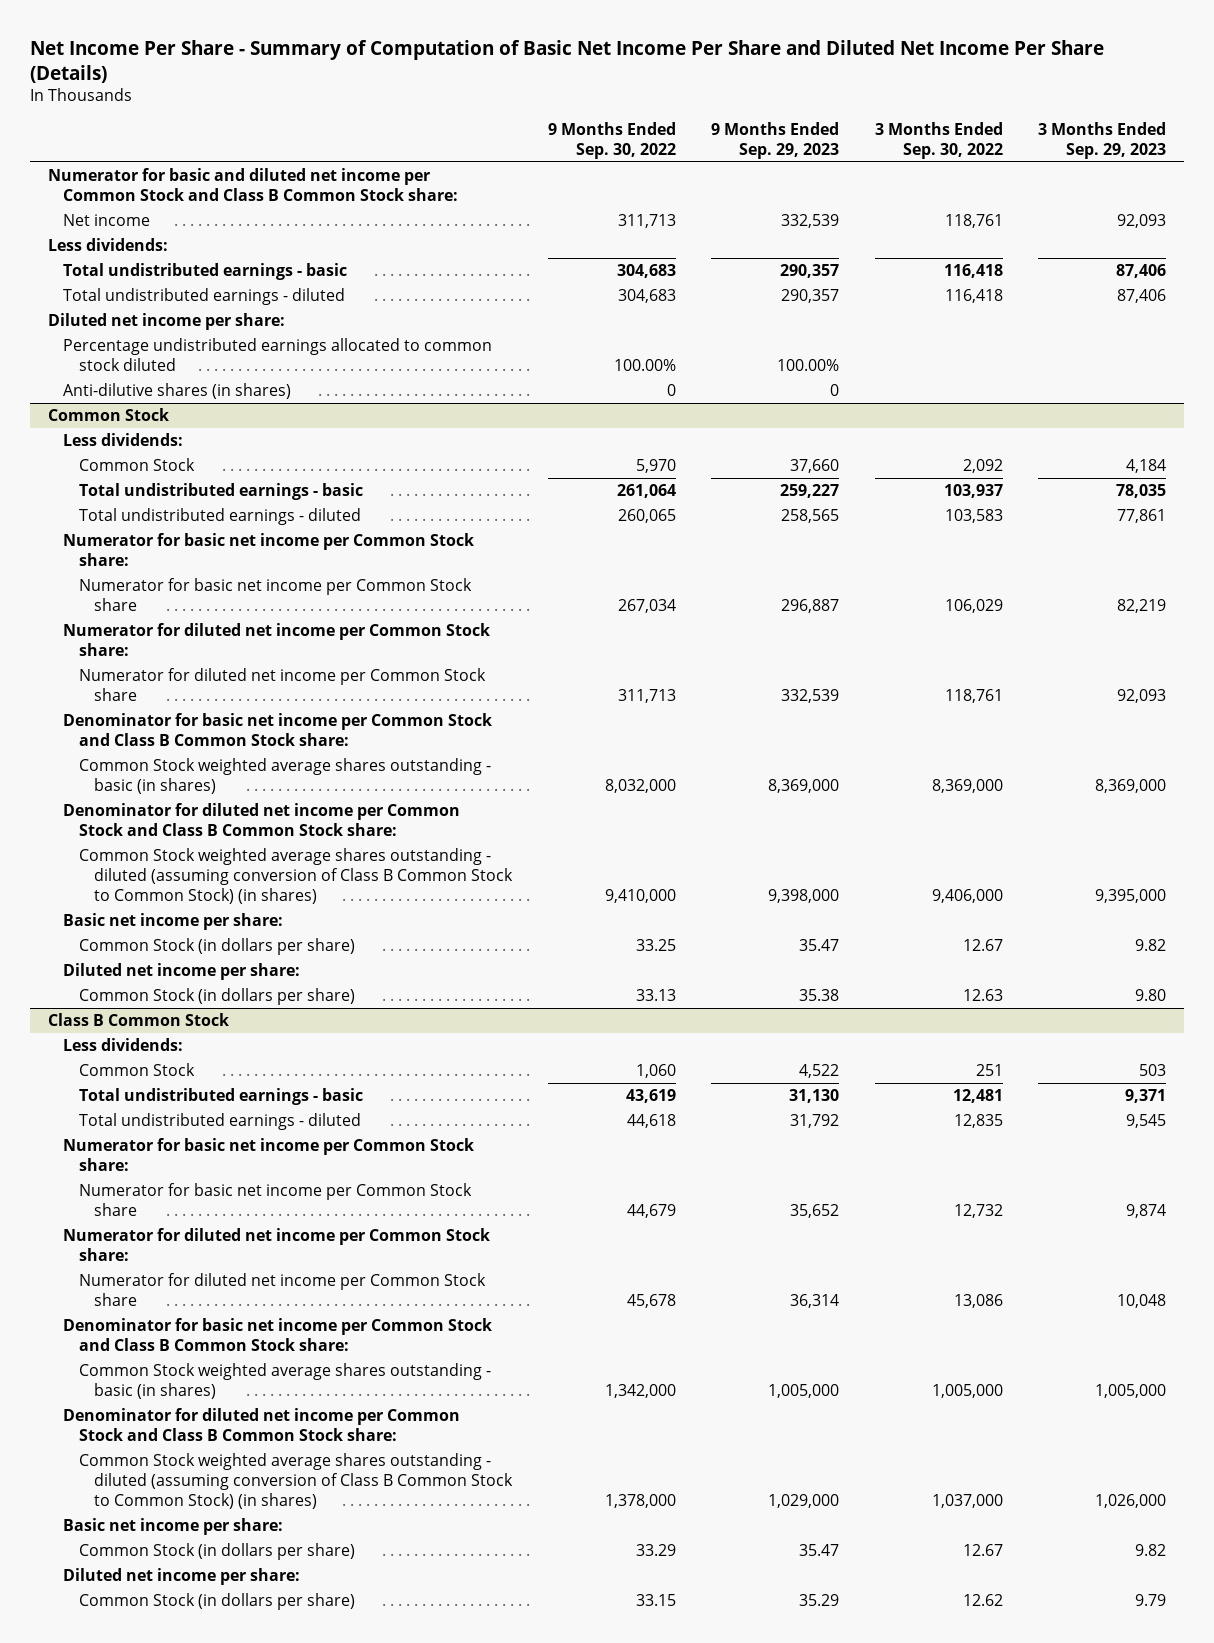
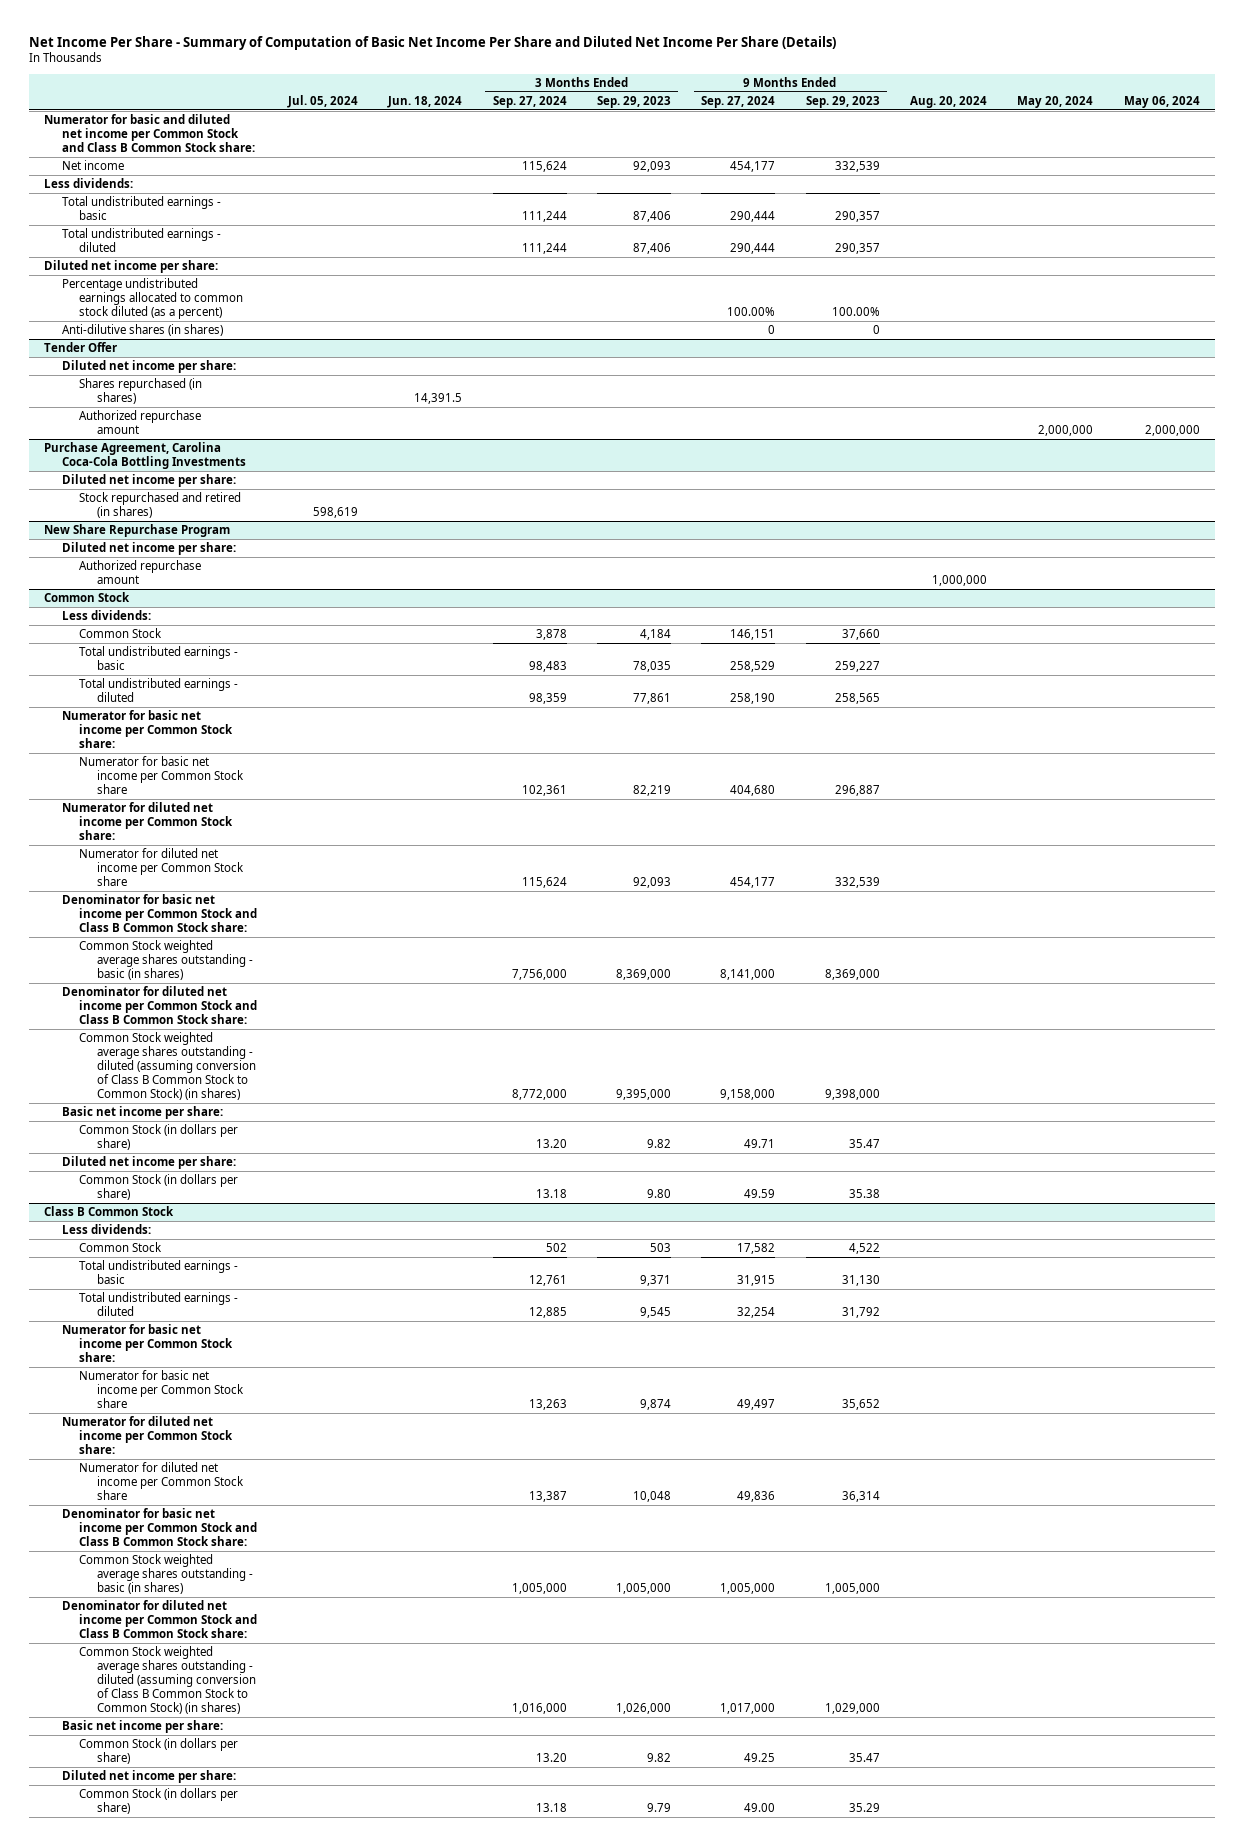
- | 9 Months Ended Sep. 30, 2022 | 9 Months Ended Sep. 29, 2023 | 3 Months Ended Sep. 30, 2022 | 3 Months Ended Sep. 29, 2023
+ | Jul. 05, 2024 | Jun. 18, 2024 | 3 Months Ended Sep. 27, 2024 | 3 Months Ended Sep. 29, 2023 | 9 Months Ended Sep. 27, 2024 | 9 Months Ended Sep. 29, 2023 | Aug. 20, 2024 | May 20, 2024 | May 06, 2024
- Percentage undistributed earnings allocated to common stock diluted | 100.00% | 100.00% | |
+ Percentage undistributed earnings allocated to common stock diluted (as a percent) | | | | | 100.00% | 100.00% | | |
+ Tender Offer
+ Diluted net income per share:
+ Shares repurchased (in shares) | | 14,391.5 | | | | | | |
+ Authorized repurchase amount | | | | | | | | 2,000,000 | 2,000,000
+ Purchase Agreement, Carolina Coca-Cola Bottling Investments
+ Diluted net income per share:
+ Stock repurchased and retired (in shares) | 598,619 | | | | | | | |
+ New Share Repurchase Program
+ Diluted net income per share:
+ Authorized repurchase amount | | | | | | | 1,000,000 | |

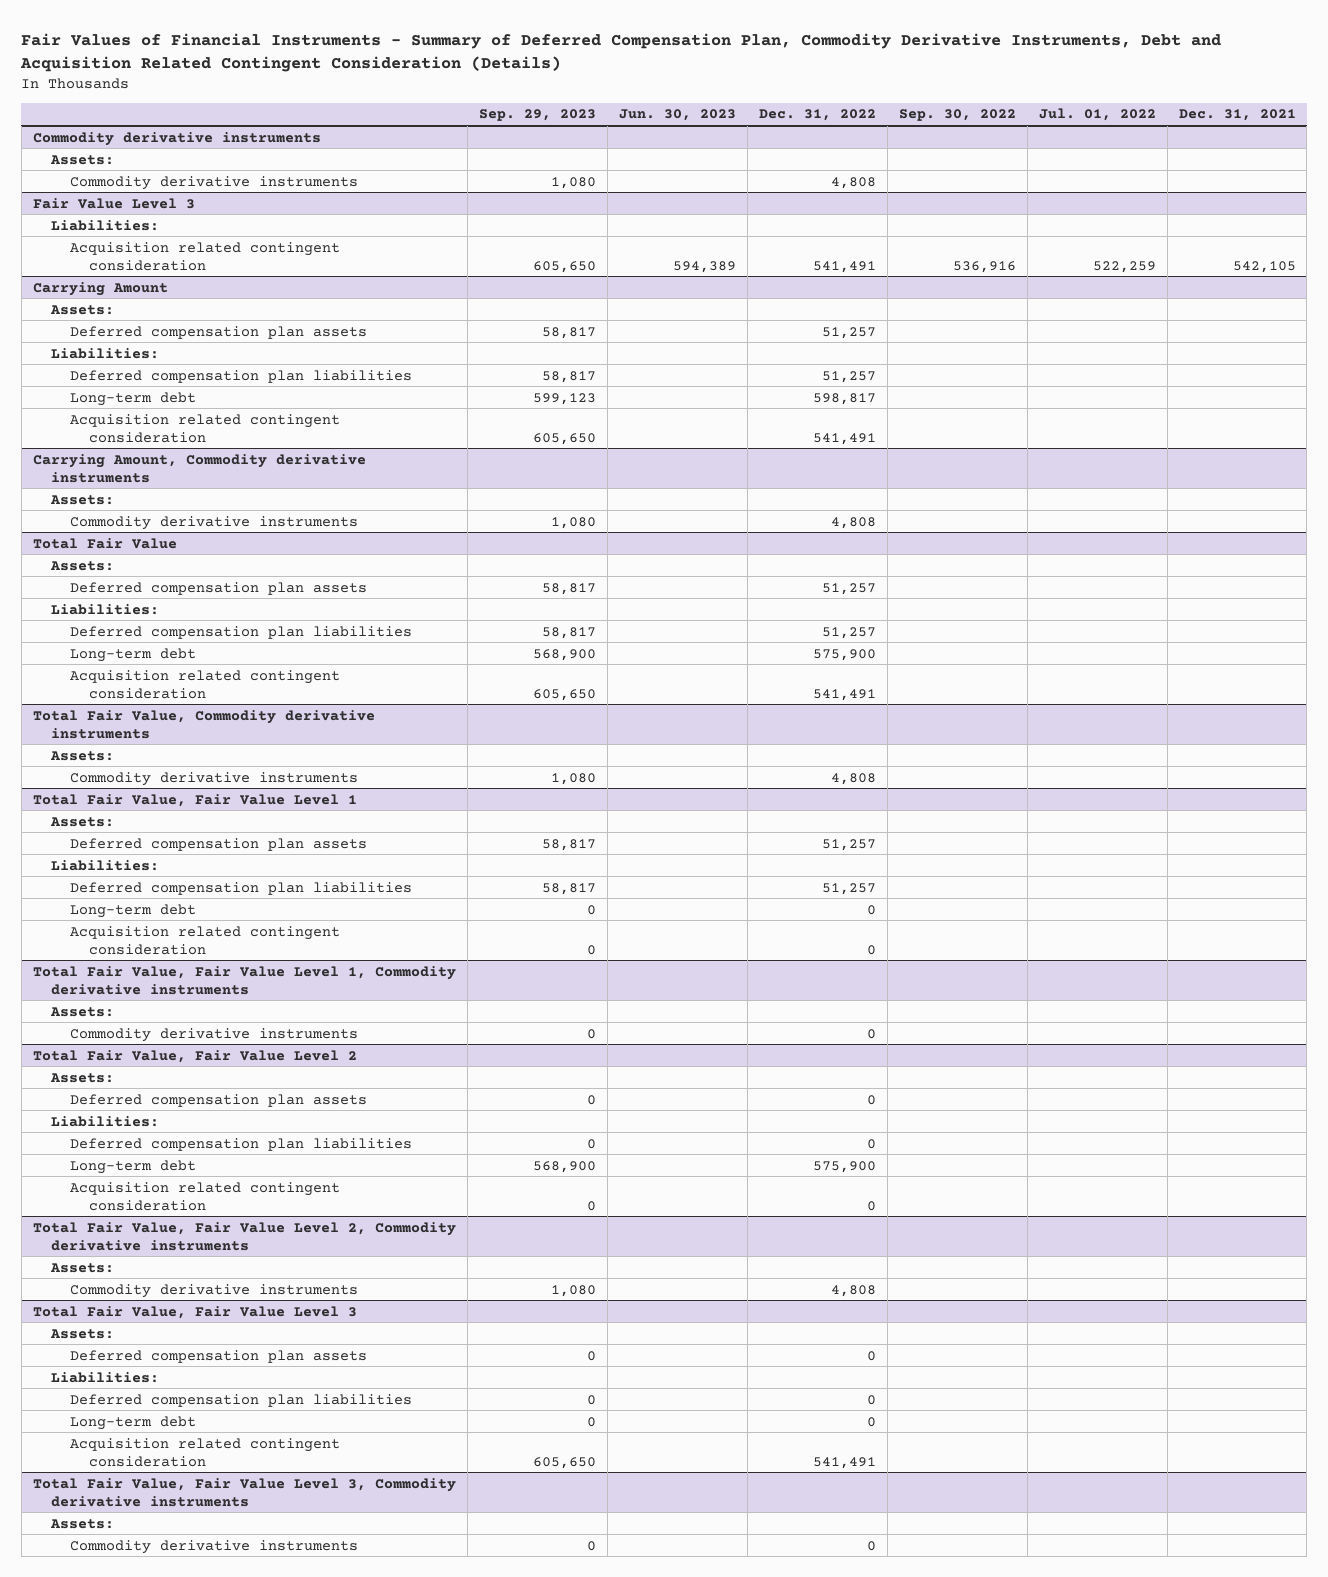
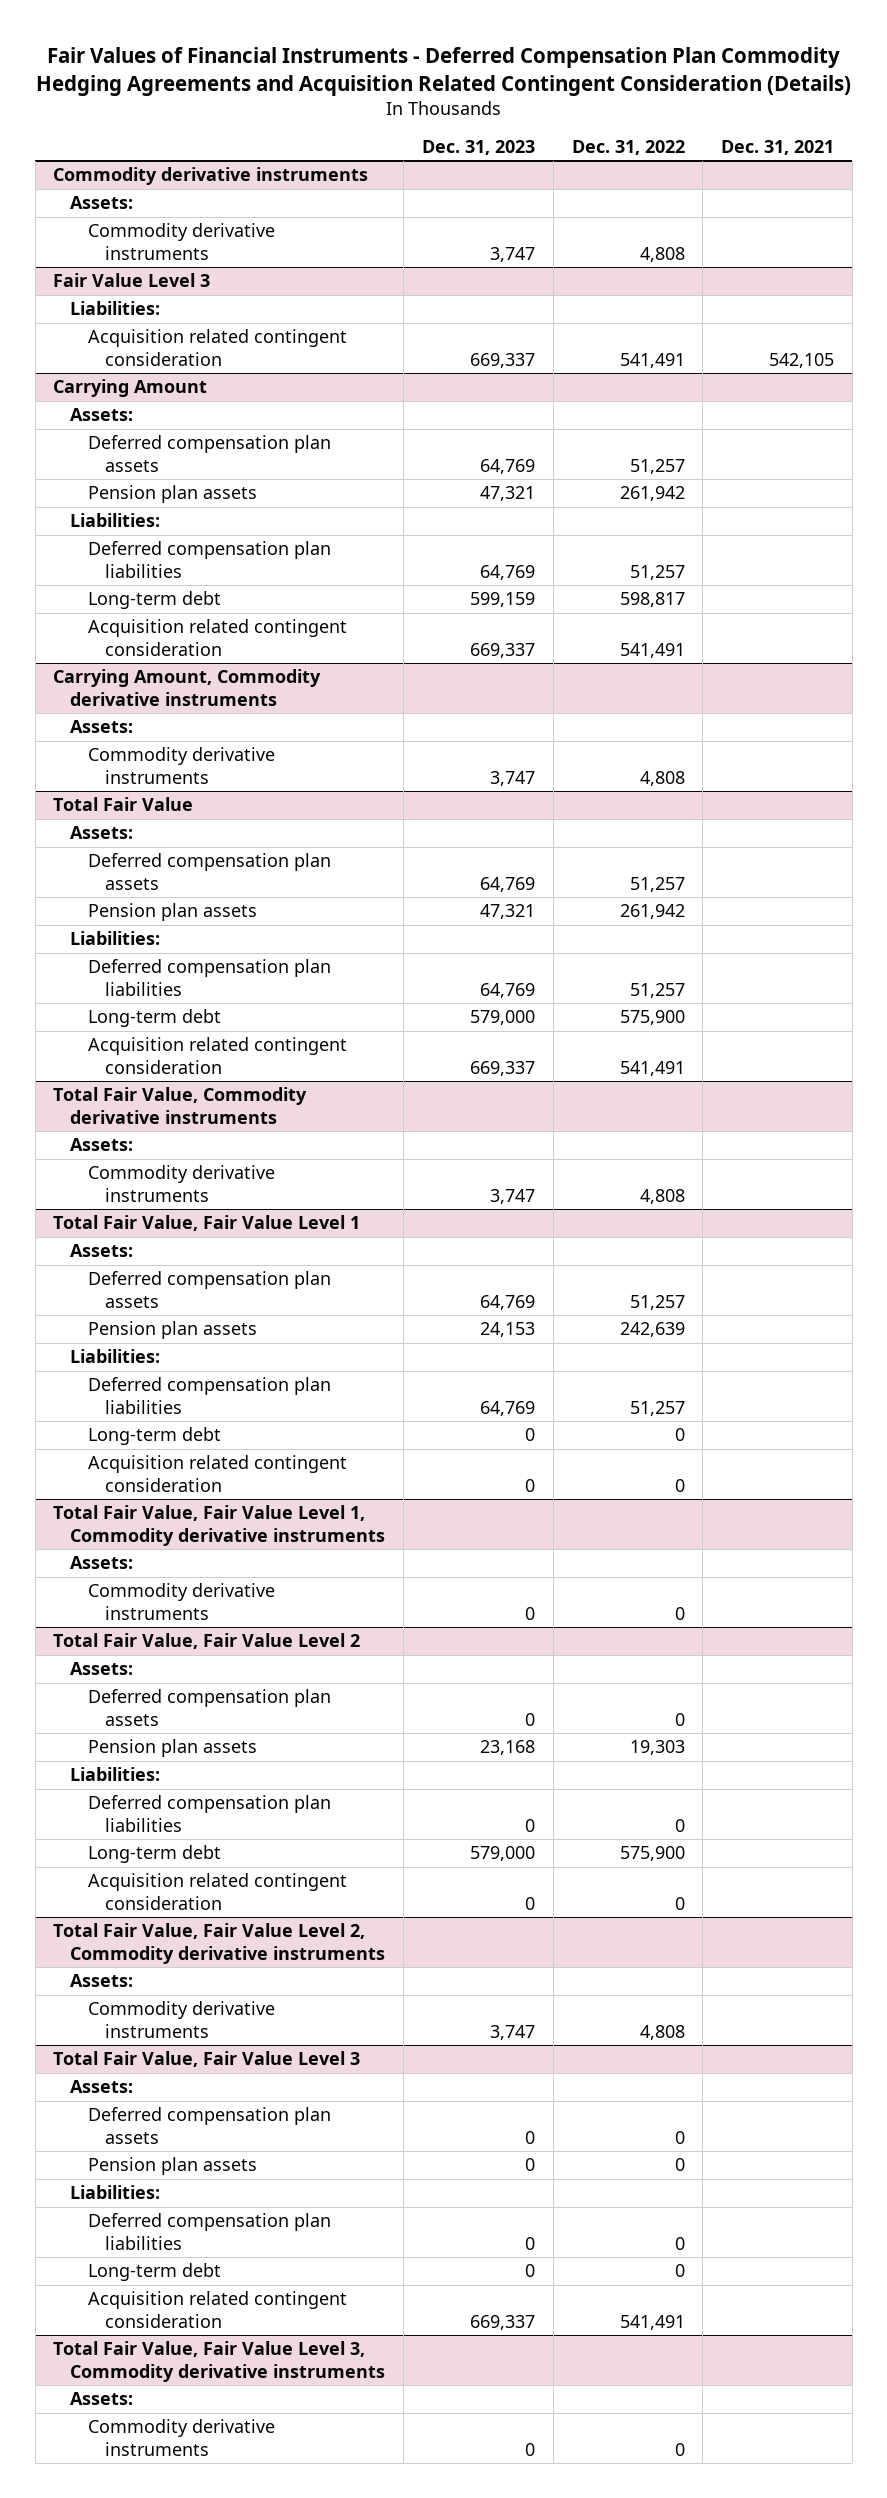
- Fair Values of Financial Instruments - Summary of Deferred Compensation Plan, Commodity Derivative Instruments, Debt and Acquisition Related Contingent Consideration (Details)
+ Fair Values of Financial Instruments - Deferred Compensation Plan Commodity Hedging Agreements and Acquisition Related Contingent Consideration (Details)
- | Sep. 29, 2023 | Jun. 30, 2023 | Dec. 31, 2022 | Sep. 30, 2022 | Jul. 01, 2022 | Dec. 31, 2021
+ | Dec. 31, 2023 | Dec. 31, 2022 | Dec. 31, 2021
@ Carrying Amount
+ Pension plan assets | 47,321 | 261,942 |
@ Total Fair Value
+ Pension plan assets | 47,321 | 261,942 |
@ Total Fair Value, Fair Value Level 1
+ Pension plan assets | 24,153 | 242,639 |
@ Total Fair Value, Fair Value Level 2
+ Pension plan assets | 23,168 | 19,303 |
@ Total Fair Value, Fair Value Level 3
+ Pension plan assets | 0 | 0 |

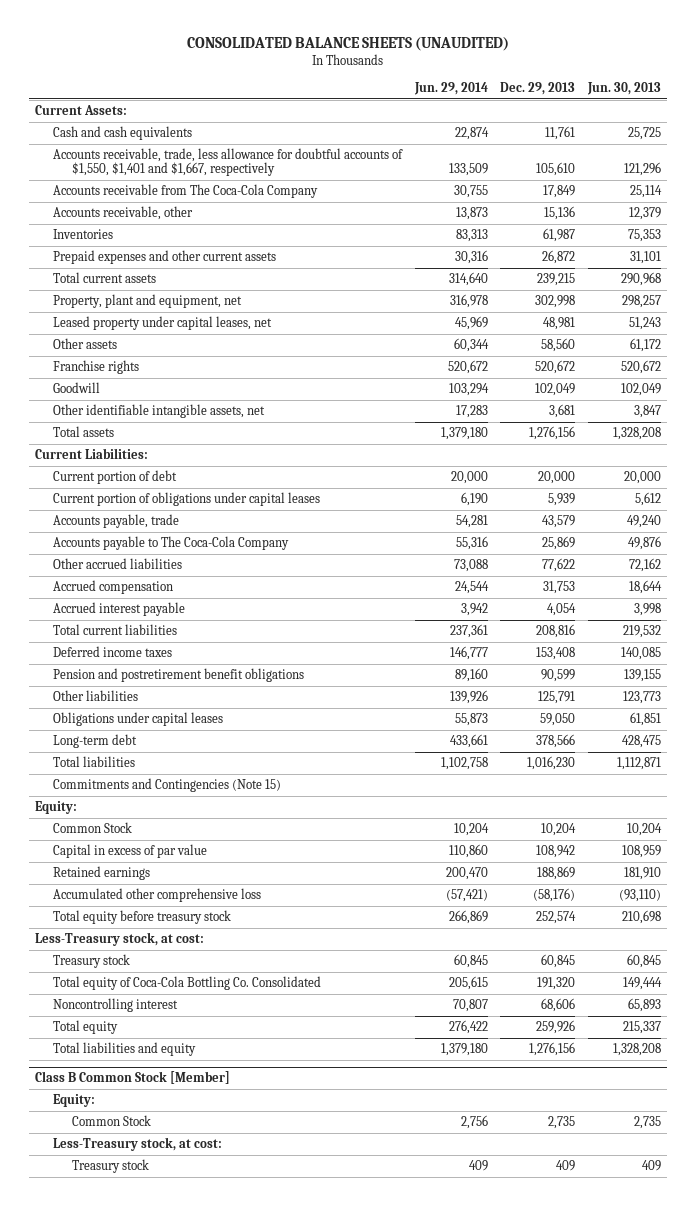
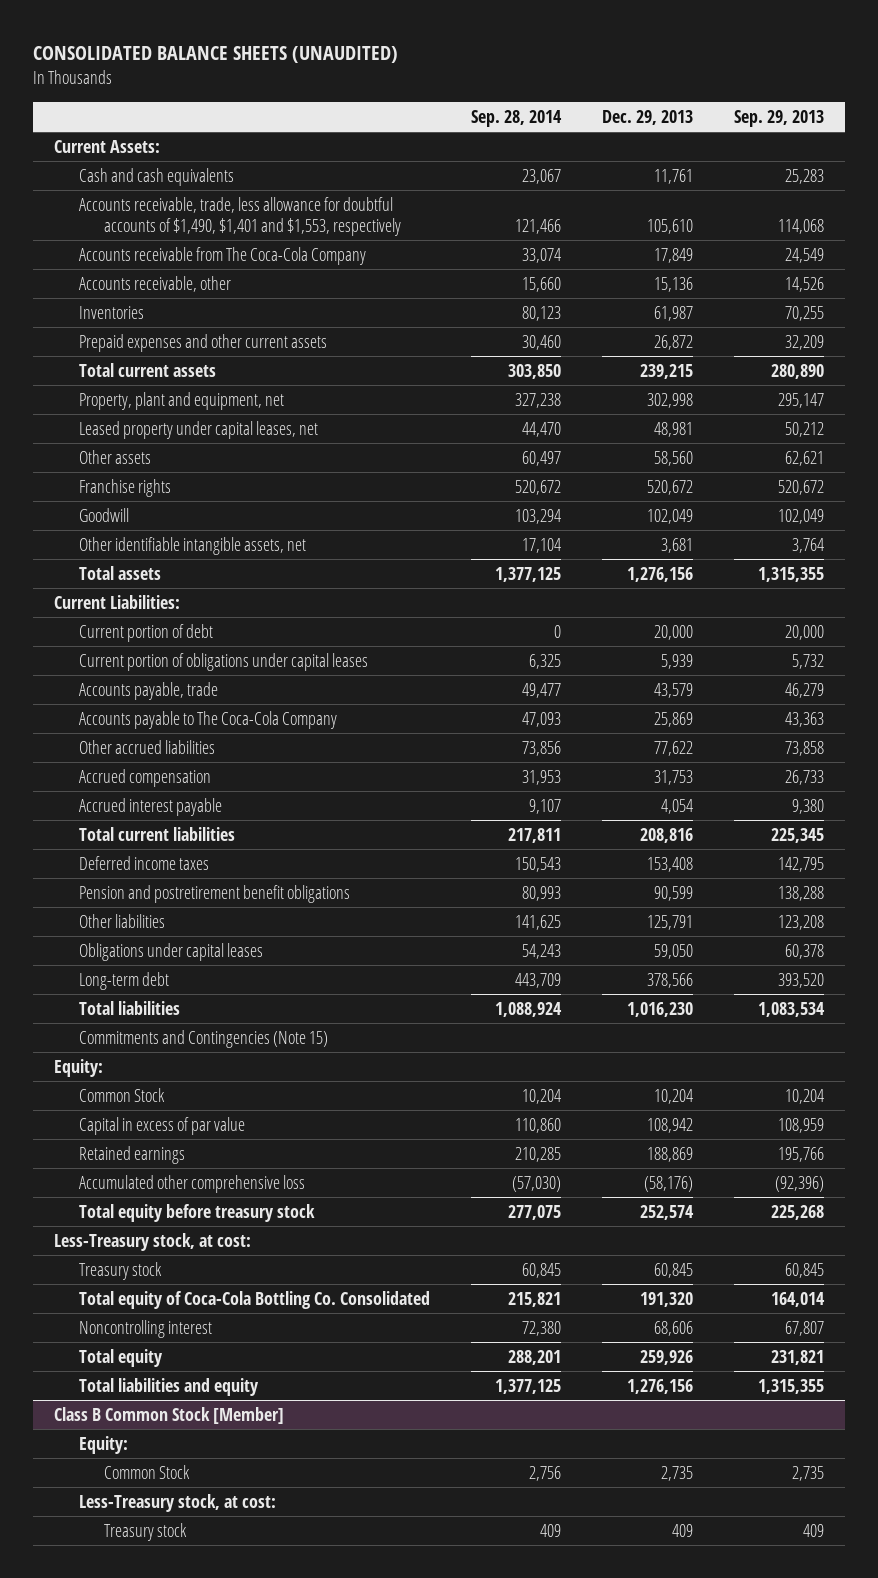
- | Jun. 29, 2014 | Dec. 29, 2013 | Jun. 30, 2013
+ | Sep. 28, 2014 | Dec. 29, 2013 | Sep. 29, 2013
- Accounts receivable, trade, less allowance for doubtful accounts of $1,550, $1,401 and $1,667, respectively | 133,509 | 105,610 | 121,296
+ Accounts receivable, trade, less allowance for doubtful accounts of $1,490, $1,401 and $1,553, respectively | 121,466 | 105,610 | 114,068

